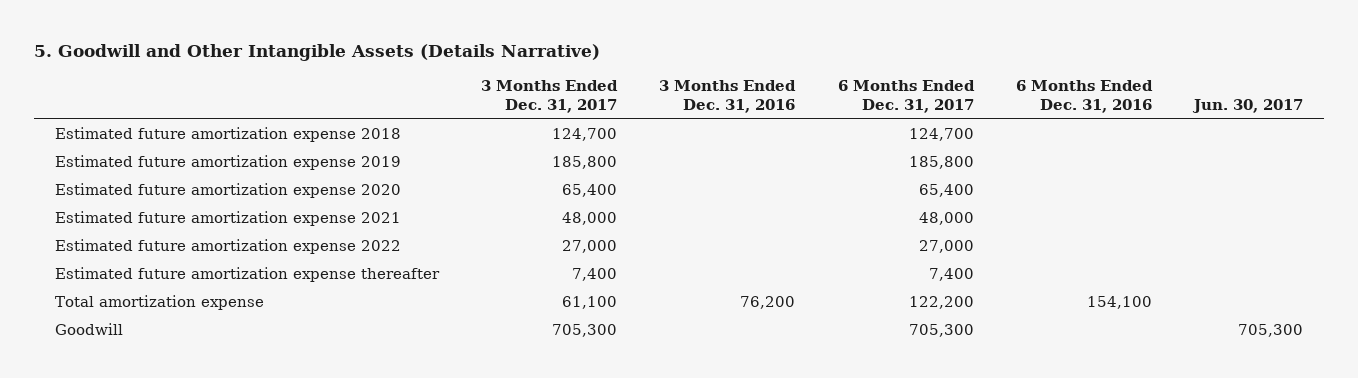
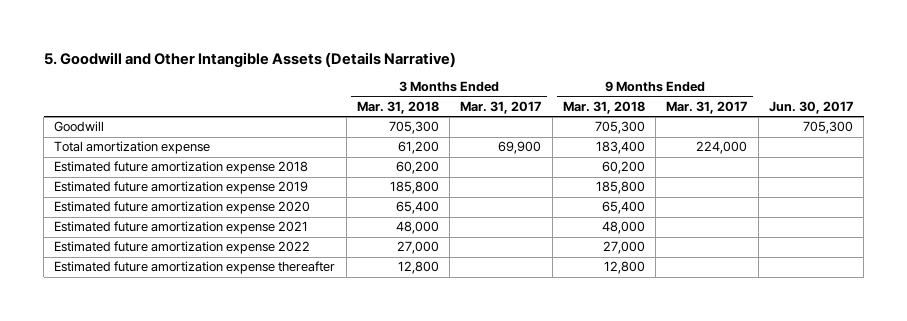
- | 3 Months Ended Dec. 31, 2017 | 3 Months Ended Dec. 31, 2016 | 6 Months Ended Dec. 31, 2017 | 6 Months Ended Dec. 31, 2016 | Jun. 30, 2017
+ | 3 Months Ended Mar. 31, 2018 | 3 Months Ended Mar. 31, 2017 | 9 Months Ended Mar. 31, 2018 | 9 Months Ended Mar. 31, 2017 | Jun. 30, 2017
moved up: Goodwill | 705,300 | | 705,300 | | 705,300
moved up: Total amortization expense | 61,200 | 69,900 | 183,400 | 224,000 |

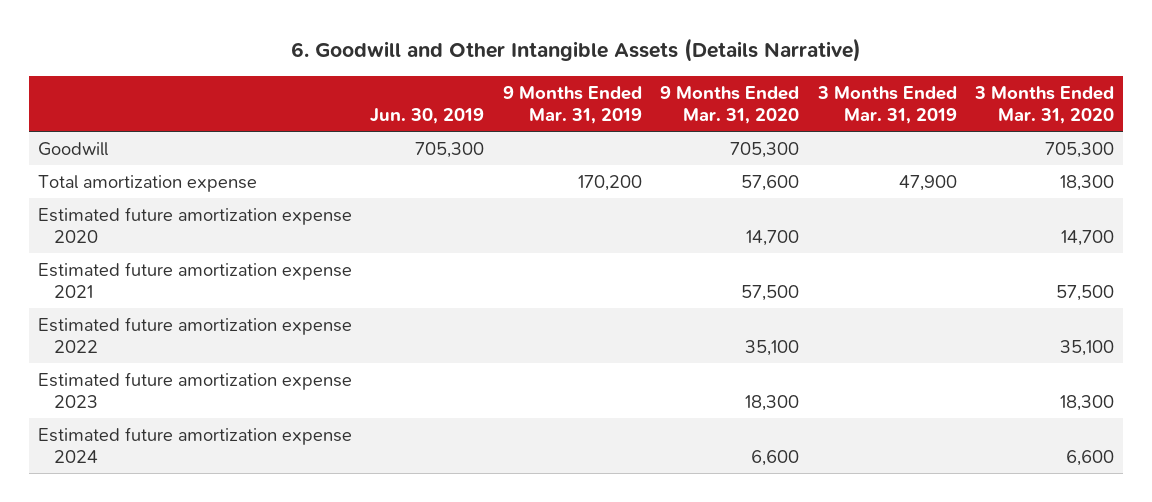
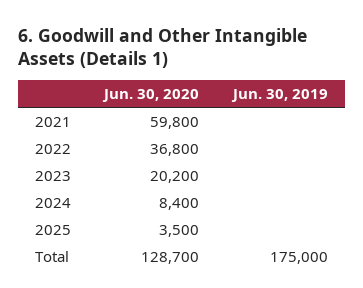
- 6. Goodwill and Other Intangible Assets (Details Narrative)
+ 6. Goodwill and Other Intangible Assets (Details 1)
- | Jun. 30, 2019 | 9 Months Ended Mar. 31, 2019 | 9 Months Ended Mar. 31, 2020 | 3 Months Ended Mar. 31, 2019 | 3 Months Ended Mar. 31, 2020
+ | Jun. 30, 2020 | Jun. 30, 2019
- Goodwill | 705,300 | | 705,300 | | 705,300
- Total amortization expense | | 170,200 | 57,600 | 47,900 | 18,300
- Estimated future amortization expense 2020 | | | 14,700 | | 14,700
- Estimated future amortization expense 2021 | | | 57,500 | | 57,500
- Estimated future amortization expense 2022 | | | 35,100 | | 35,100
- Estimated future amortization expense 2023 | | | 18,300 | | 18,300
- Estimated future amortization expense 2024 | | | 6,600 | | 6,600
+ 2021 | 59,800 |
+ 2022 | 36,800 |
+ 2023 | 20,200 |
+ 2024 | 8,400 |
+ 2025 | 3,500 |
+ Total | 128,700 | 175,000

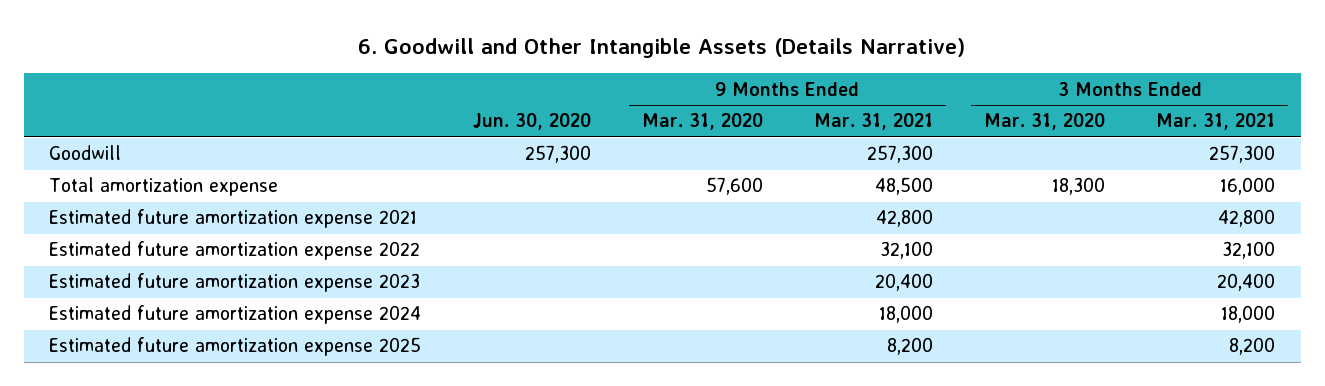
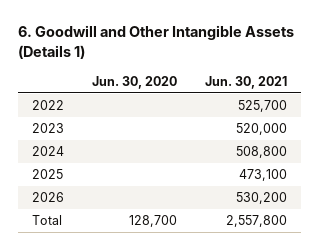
- 6. Goodwill and Other Intangible Assets (Details Narrative)
+ 6. Goodwill and Other Intangible Assets (Details 1)
- | Jun. 30, 2020 | 9 Months Ended Mar. 31, 2020 | 9 Months Ended Mar. 31, 2021 | 3 Months Ended Mar. 31, 2020 | 3 Months Ended Mar. 31, 2021
+ | Jun. 30, 2020 | Jun. 30, 2021
- Goodwill | 257,300 | | 257,300 | | 257,300
- Total amortization expense | | 57,600 | 48,500 | 18,300 | 16,000
- Estimated future amortization expense 2021 | | | 42,800 | | 42,800
- Estimated future amortization expense 2022 | | | 32,100 | | 32,100
- Estimated future amortization expense 2023 | | | 20,400 | | 20,400
- Estimated future amortization expense 2024 | | | 18,000 | | 18,000
- Estimated future amortization expense 2025 | | | 8,200 | | 8,200
+ 2022 | | 525,700
+ 2023 | | 520,000
+ 2024 | | 508,800
+ 2025 | | 473,100
+ 2026 | | 530,200
+ Total | 128,700 | 2,557,800

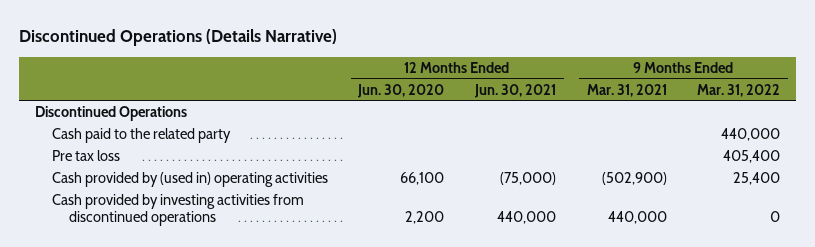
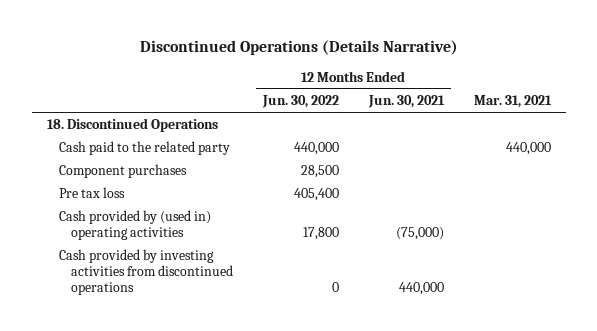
- | 12 Months Ended Jun. 30, 2020 | 12 Months Ended Jun. 30, 2021 | 9 Months Ended Mar. 31, 2021 | 9 Months Ended Mar. 31, 2022
+ | 12 Months Ended Jun. 30, 2022 | 12 Months Ended Jun. 30, 2021 | Mar. 31, 2021
- Discontinued Operations
+ 18. Discontinued Operations
+ Component purchases | 28,500 | |

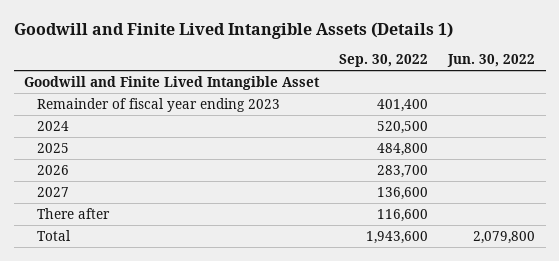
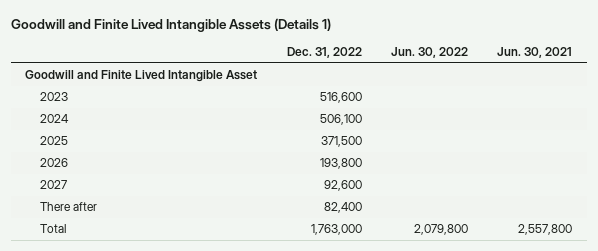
- | Sep. 30, 2022 | Jun. 30, 2022
+ | Dec. 31, 2022 | Jun. 30, 2022 | Jun. 30, 2021
- Remainder of fiscal year ending 2023 | 401,400 |
+ 2023 | 516,600 | |

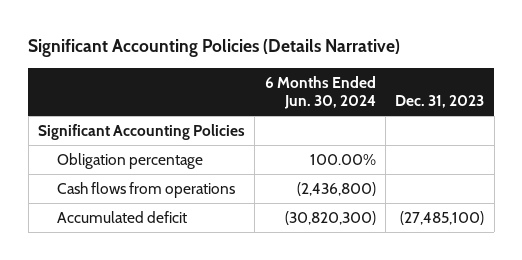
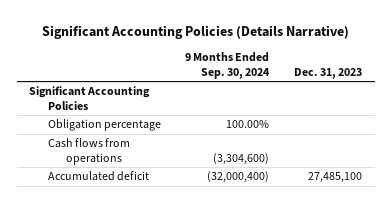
- | 6 Months Ended Jun. 30, 2024 | Dec. 31, 2023
+ | 9 Months Ended Sep. 30, 2024 | Dec. 31, 2023
- Accumulated deficit | (30,820,300) | (27,485,100)
+ Accumulated deficit | (32,000,400) | 27,485,100

